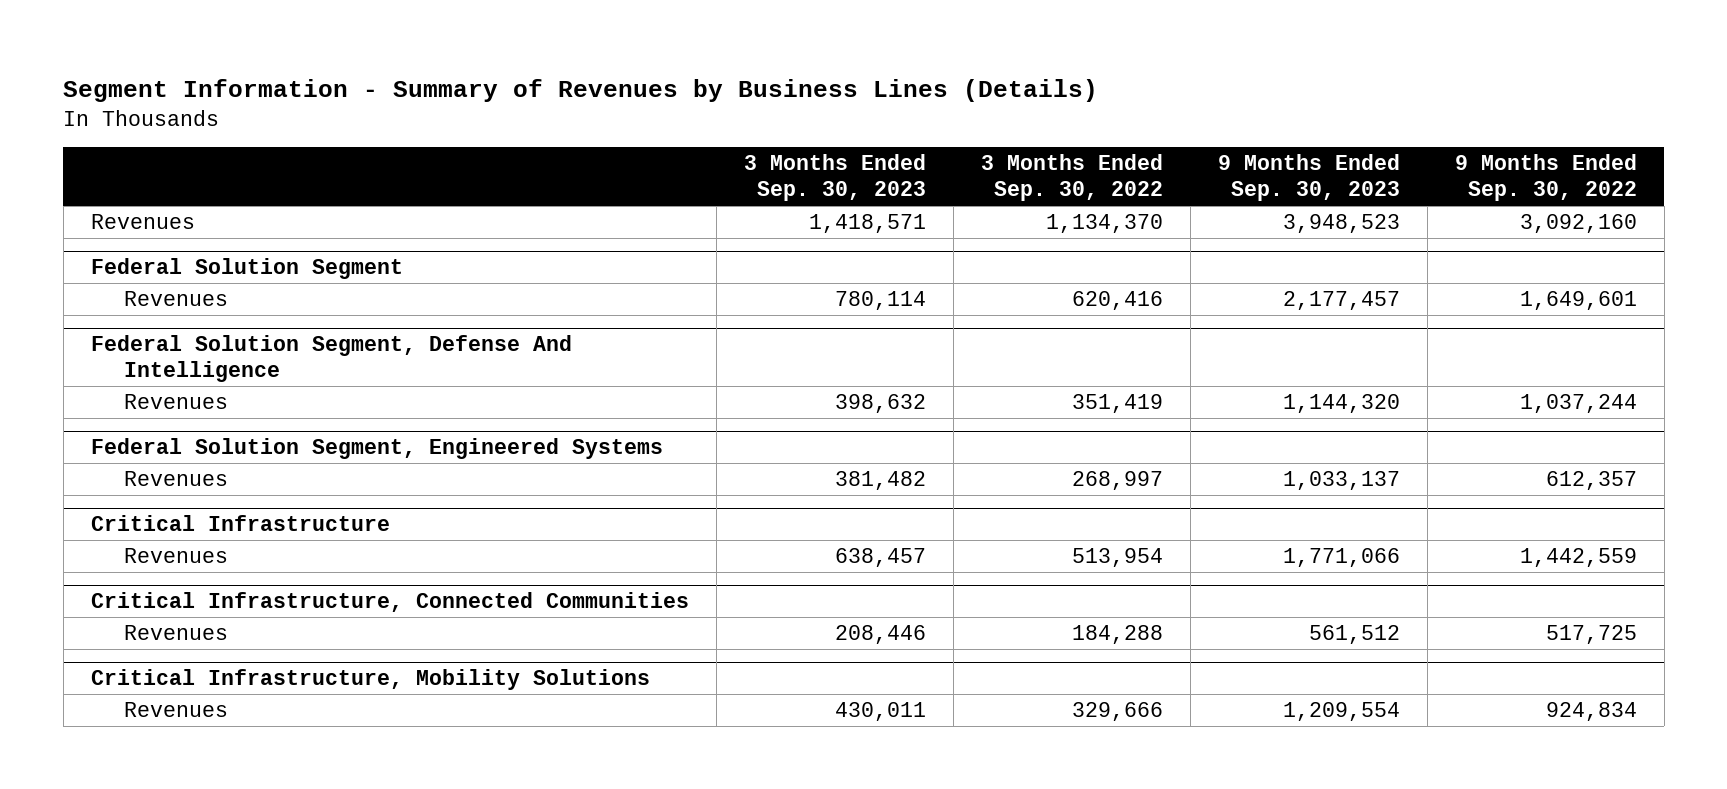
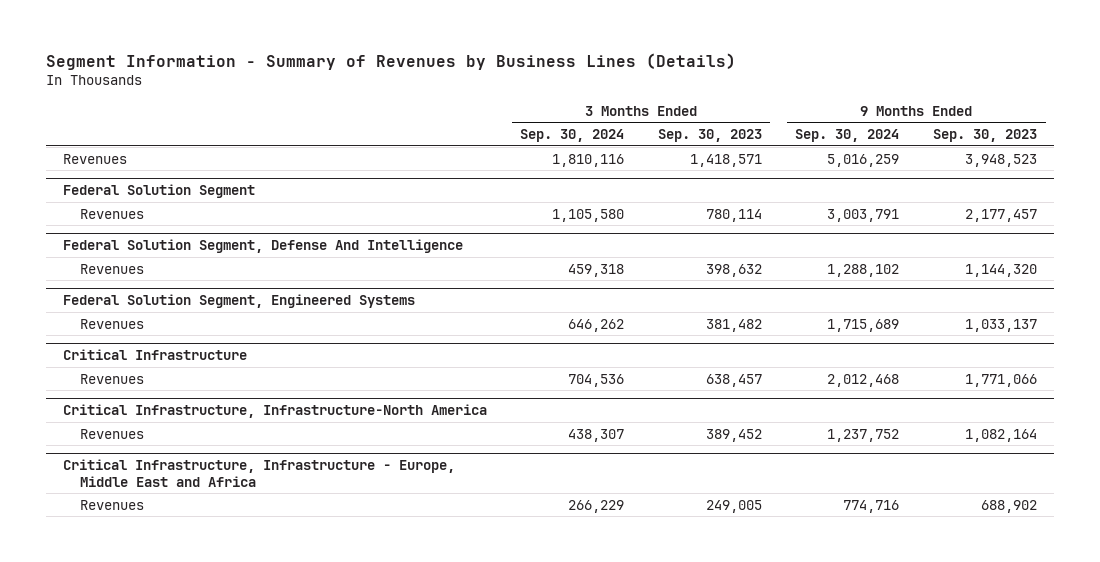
- | 3 Months Ended Sep. 30, 2023 | 3 Months Ended Sep. 30, 2022 | 9 Months Ended Sep. 30, 2023 | 9 Months Ended Sep. 30, 2022
+ | 3 Months Ended Sep. 30, 2024 | 3 Months Ended Sep. 30, 2023 | 9 Months Ended Sep. 30, 2024 | 9 Months Ended Sep. 30, 2023
- Critical Infrastructure, Connected Communities
- Revenues | 208,446 | 184,288 | 561,512 | 517,725
- Critical Infrastructure, Mobility Solutions
- Revenues | 430,011 | 329,666 | 1,209,554 | 924,834
+ Critical Infrastructure, Infrastructure-North America
+ Revenues | 438,307 | 389,452 | 1,237,752 | 1,082,164
+ Critical Infrastructure, Infrastructure - Europe, Middle East and Africa
+ Revenues | 266,229 | 249,005 | 774,716 | 688,902

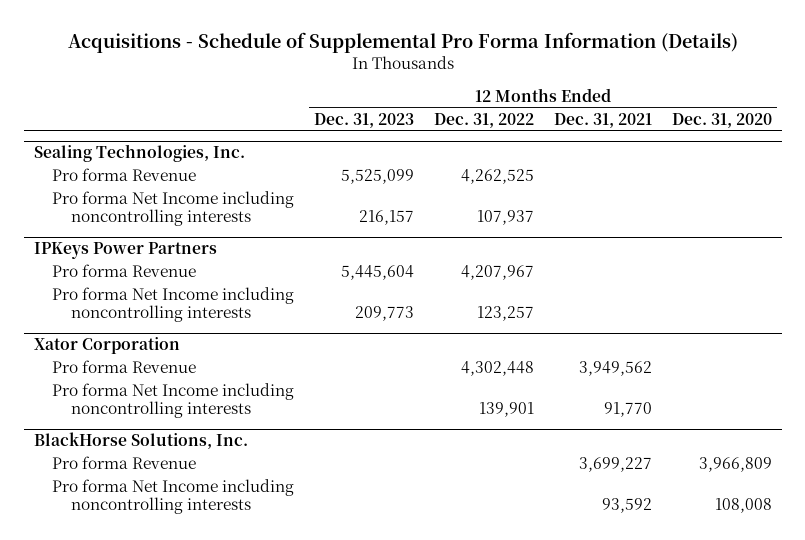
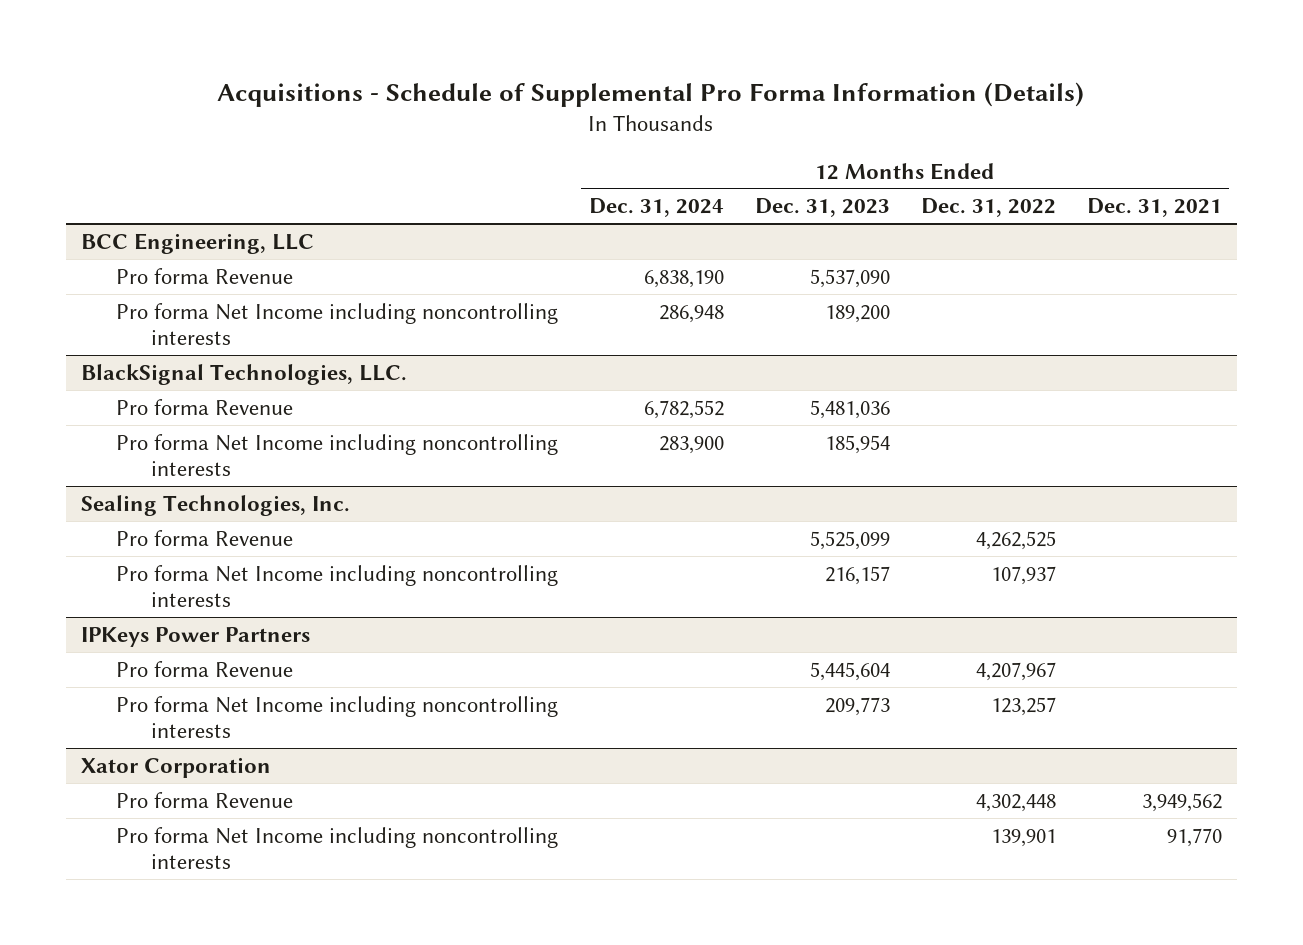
- | 12 Months Ended Dec. 31, 2023 | 12 Months Ended Dec. 31, 2022 | 12 Months Ended Dec. 31, 2021 | 12 Months Ended Dec. 31, 2020
+ | 12 Months Ended Dec. 31, 2024 | 12 Months Ended Dec. 31, 2023 | 12 Months Ended Dec. 31, 2022 | 12 Months Ended Dec. 31, 2021
+ BCC Engineering, LLC
+ Pro forma Revenue | 6,838,190 | 5,537,090 | |
+ Pro forma Net Income including noncontrolling interests | 286,948 | 189,200 | |
+ BlackSignal Technologies, LLC.
+ Pro forma Revenue | 6,782,552 | 5,481,036 | |
+ Pro forma Net Income including noncontrolling interests | 283,900 | 185,954 | |
- BlackHorse Solutions, Inc.
- Pro forma Revenue | | | 3,699,227 | 3,966,809
- Pro forma Net Income including noncontrolling interests | | | 93,592 | 108,008

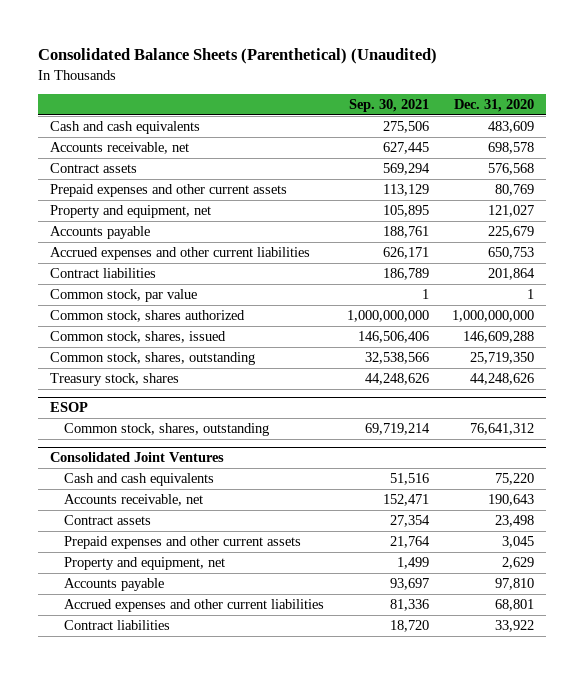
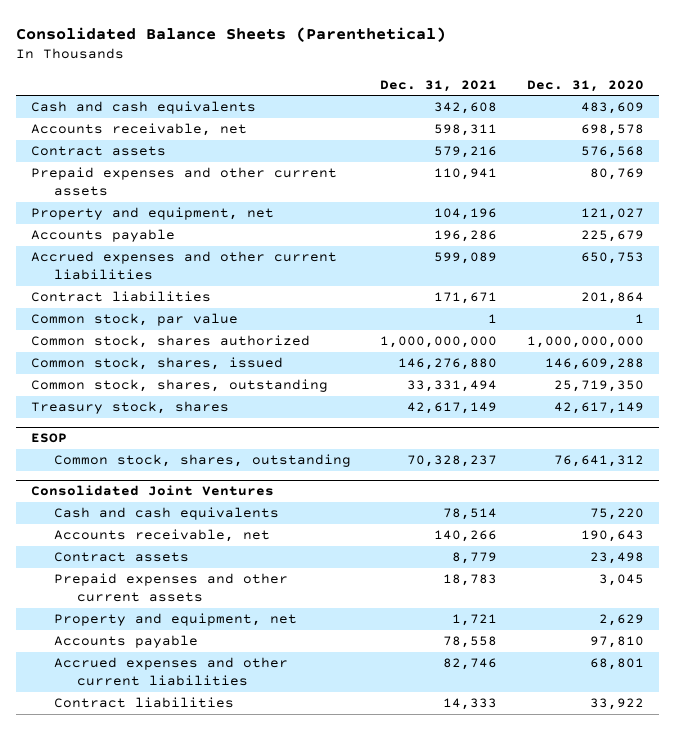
- Consolidated Balance Sheets (Parenthetical) (Unaudited)
+ Consolidated Balance Sheets (Parenthetical)
- | Sep. 30, 2021 | Dec. 31, 2020
+ | Dec. 31, 2021 | Dec. 31, 2020
- Treasury stock, shares | 44,248,626 | 44,248,626
+ Treasury stock, shares | 42,617,149 | 42,617,149

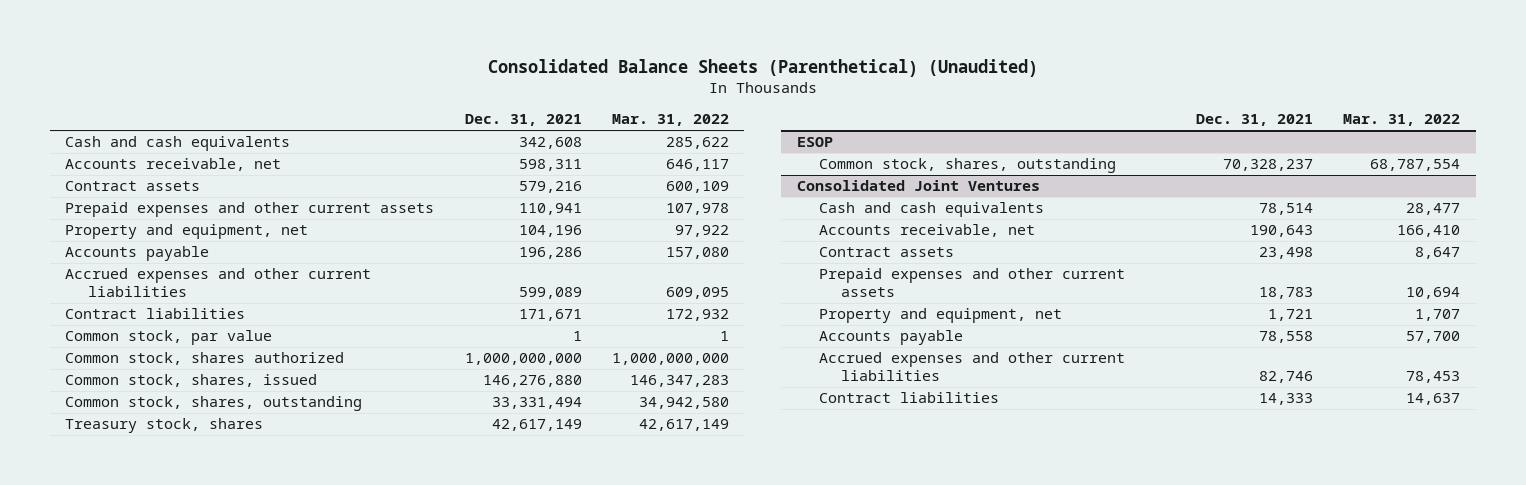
- Consolidated Balance Sheets (Parenthetical)
+ Consolidated Balance Sheets (Parenthetical) (Unaudited)
- | Dec. 31, 2021 | Dec. 31, 2020
+ | Dec. 31, 2021 | Mar. 31, 2022
@ Consolidated Joint Ventures
- Accounts receivable, net | 140,266 | 190,643
- Contract assets | 8,779 | 23,498
+ Accounts receivable, net | 190,643 | 166,410
+ Contract assets | 23,498 | 8,647

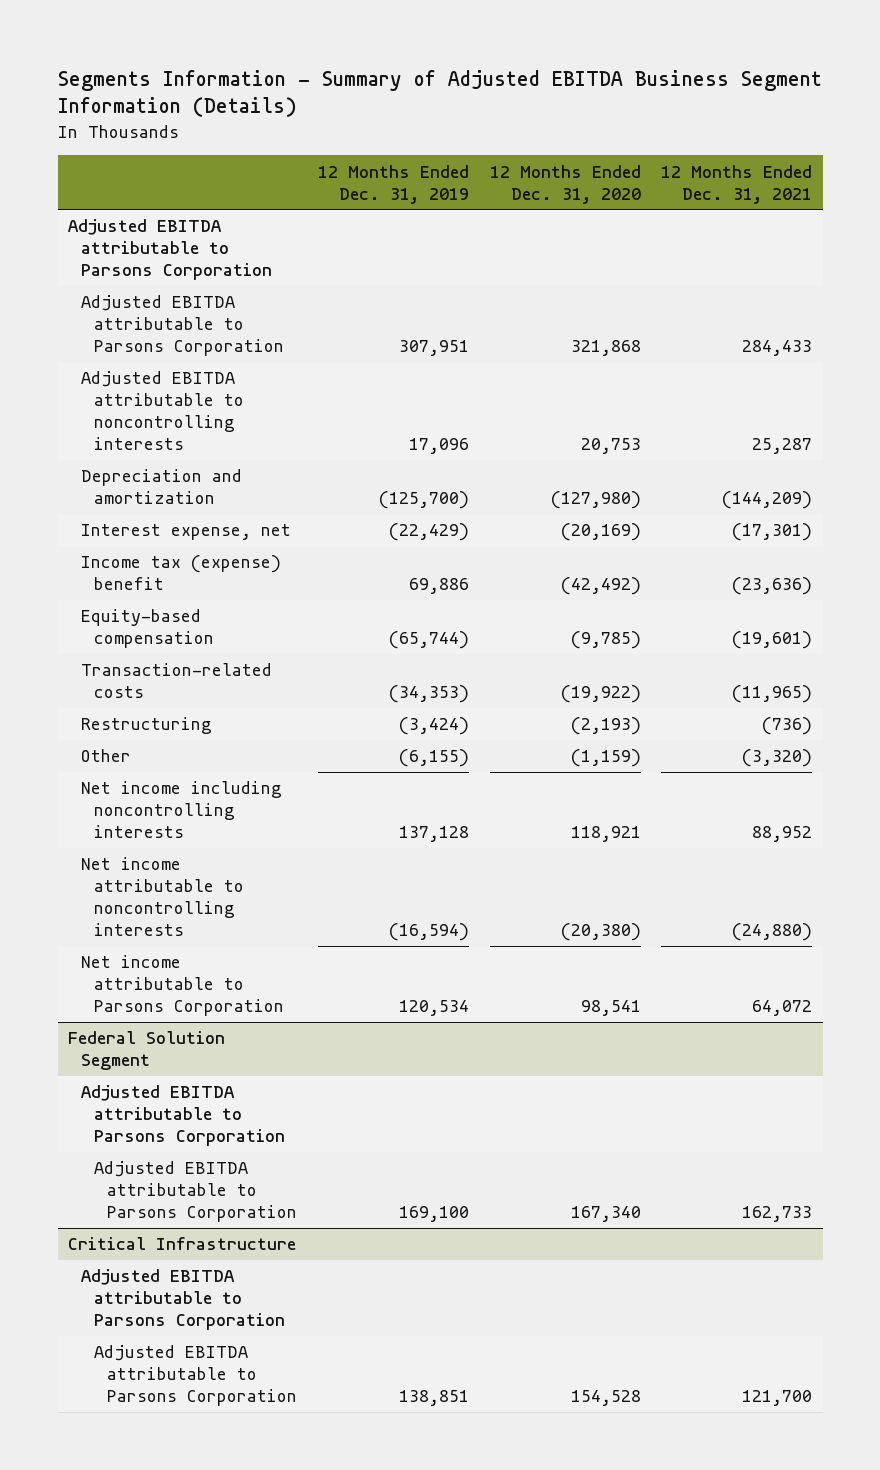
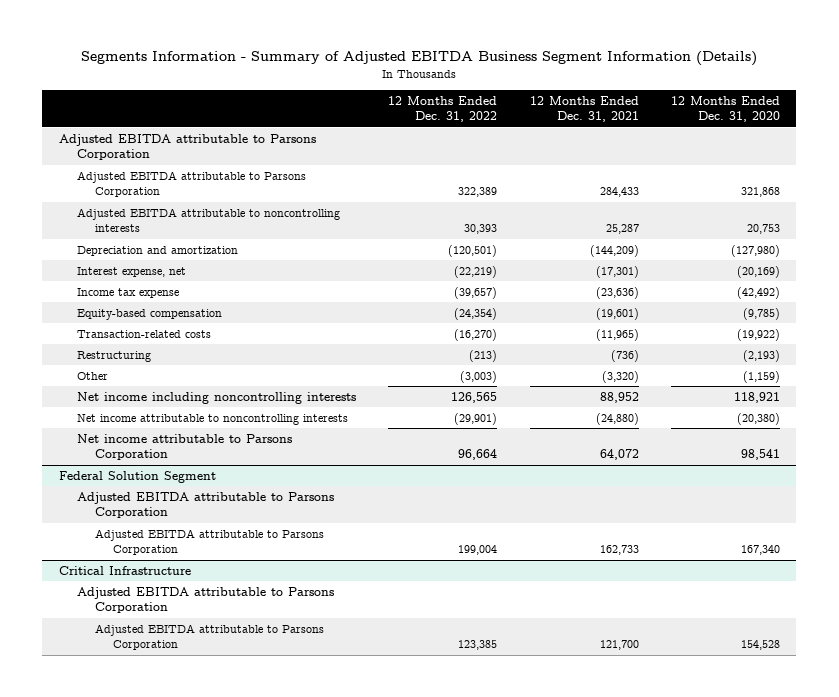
- | 12 Months Ended Dec. 31, 2019 | 12 Months Ended Dec. 31, 2020 | 12 Months Ended Dec. 31, 2021
+ | 12 Months Ended Dec. 31, 2022 | 12 Months Ended Dec. 31, 2021 | 12 Months Ended Dec. 31, 2020
- Income tax (expense) benefit | 69,886 | (42,492) | (23,636)
+ Income tax expense | (39,657) | (23,636) | (42,492)

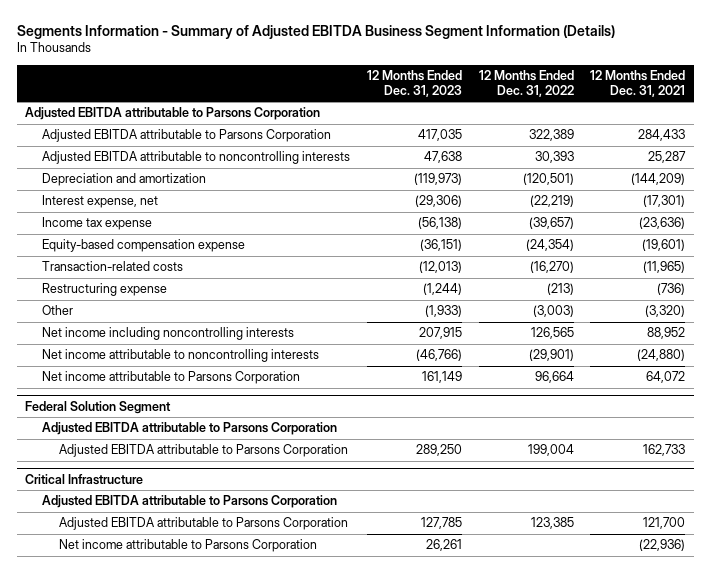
- | 12 Months Ended Dec. 31, 2022 | 12 Months Ended Dec. 31, 2021 | 12 Months Ended Dec. 31, 2020
+ | 12 Months Ended Dec. 31, 2023 | 12 Months Ended Dec. 31, 2022 | 12 Months Ended Dec. 31, 2021
- Equity-based compensation | (24,354) | (19,601) | (9,785)
+ Equity-based compensation expense | (36,151) | (24,354) | (19,601)
- Restructuring | (213) | (736) | (2,193)
+ Restructuring expense | (1,244) | (213) | (736)
@ Critical Infrastructure
+ Net income attributable to Parsons Corporation | 26,261 | | (22,936)

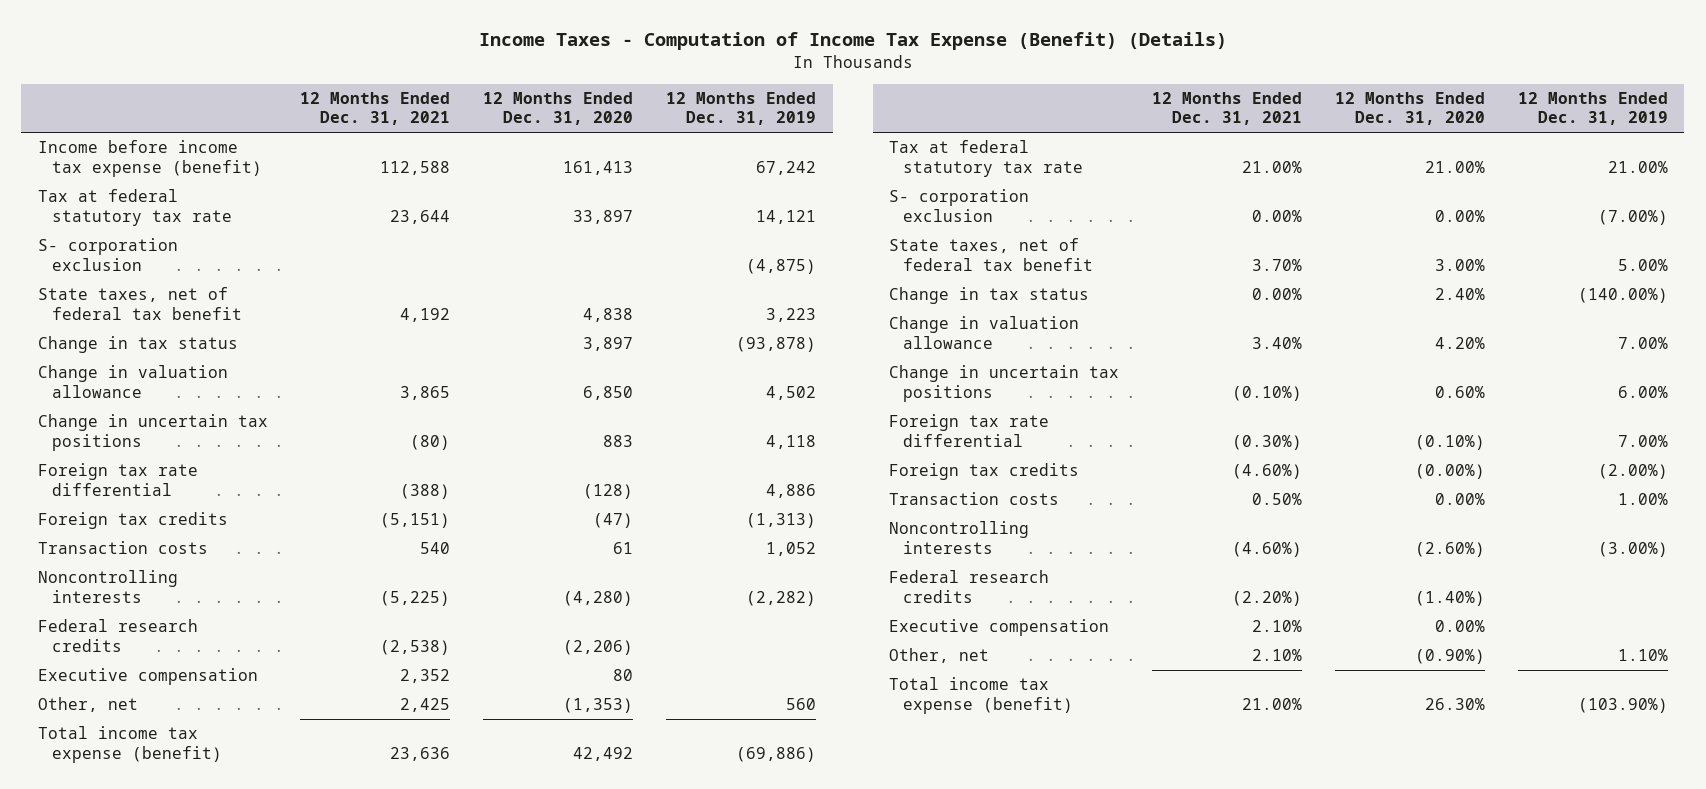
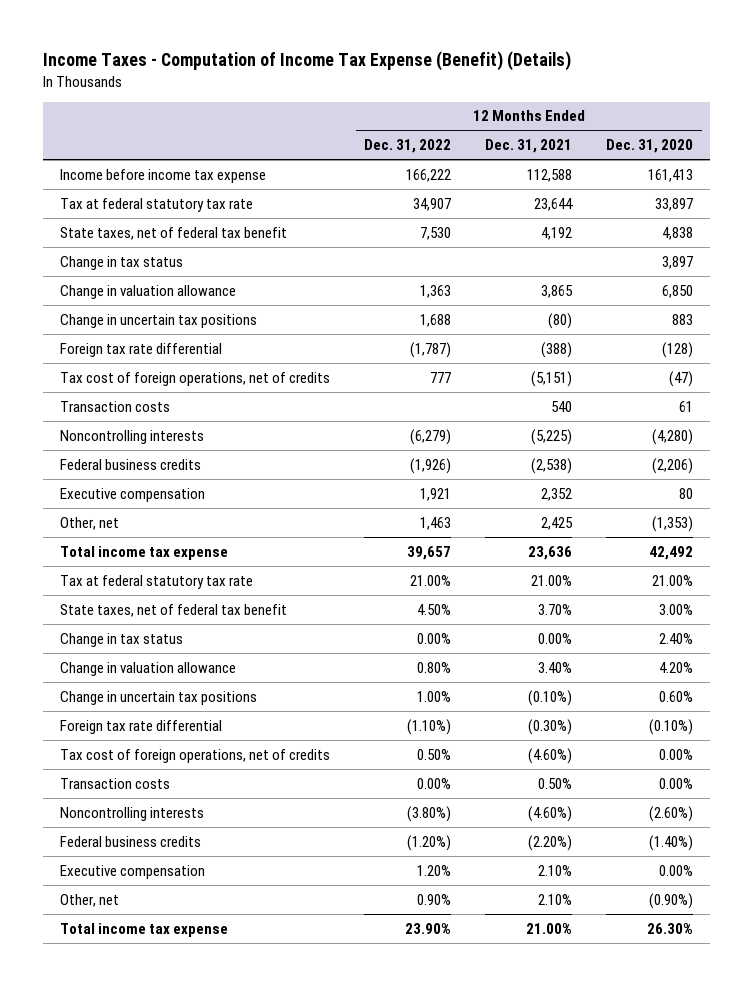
- | 12 Months Ended Dec. 31, 2021 | 12 Months Ended Dec. 31, 2020 | 12 Months Ended Dec. 31, 2019
+ | 12 Months Ended Dec. 31, 2022 | 12 Months Ended Dec. 31, 2021 | 12 Months Ended Dec. 31, 2020
- Income before income tax expense (benefit) | 112,588 | 161,413 | 67,242
+ Income before income tax expense | 166,222 | 112,588 | 161,413
- S- corporation exclusion | | | (4,875)
- Foreign tax credits | (5,151) | (47) | (1,313)
+ Tax cost of foreign operations, net of credits | 777 | (5,151) | (47)
- Federal research credits | (2,538) | (2,206) |
+ Federal business credits | (1,926) | (2,538) | (2,206)
- Total income tax expense (benefit) | 23,636 | 42,492 | (69,886)
+ Total income tax expense | 39,657 | 23,636 | 42,492
- S- corporation exclusion | 0.00% | 0.00% | (7.00%)
- Foreign tax credits | (4.60%) | (0.00%) | (2.00%)
+ Tax cost of foreign operations, net of credits | 0.50% | (4.60%) | 0.00%
- Federal research credits | (2.20%) | (1.40%) |
+ Federal business credits | (1.20%) | (2.20%) | (1.40%)
- Total income tax expense (benefit) | 21.00% | 26.30% | (103.90%)
+ Total income tax expense | 23.90% | 21.00% | 26.30%

